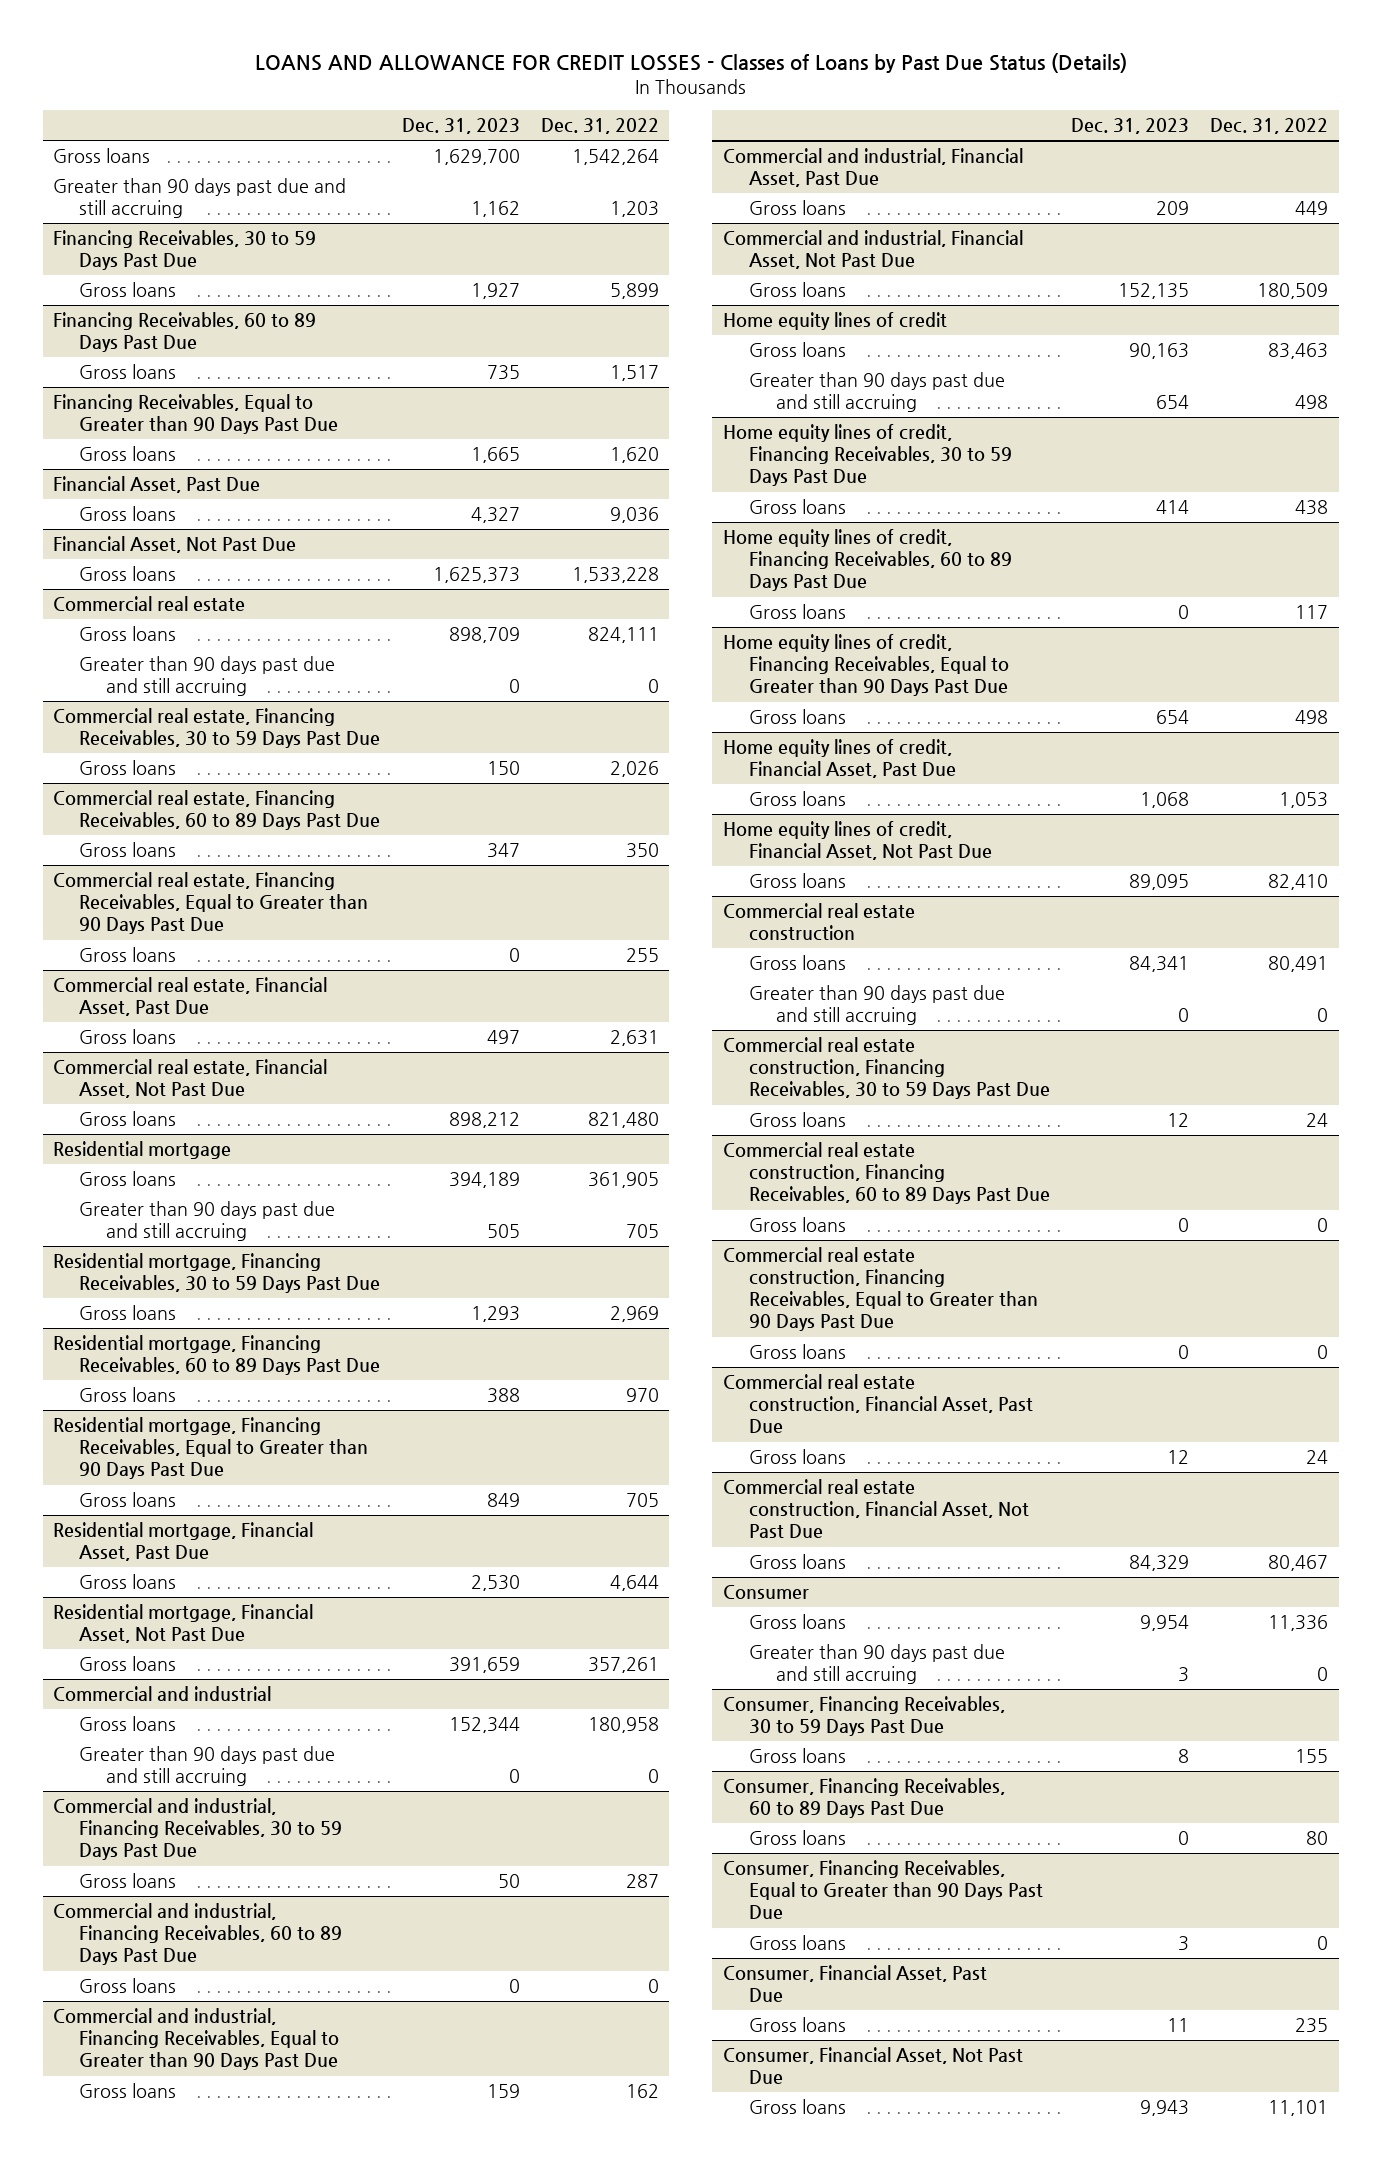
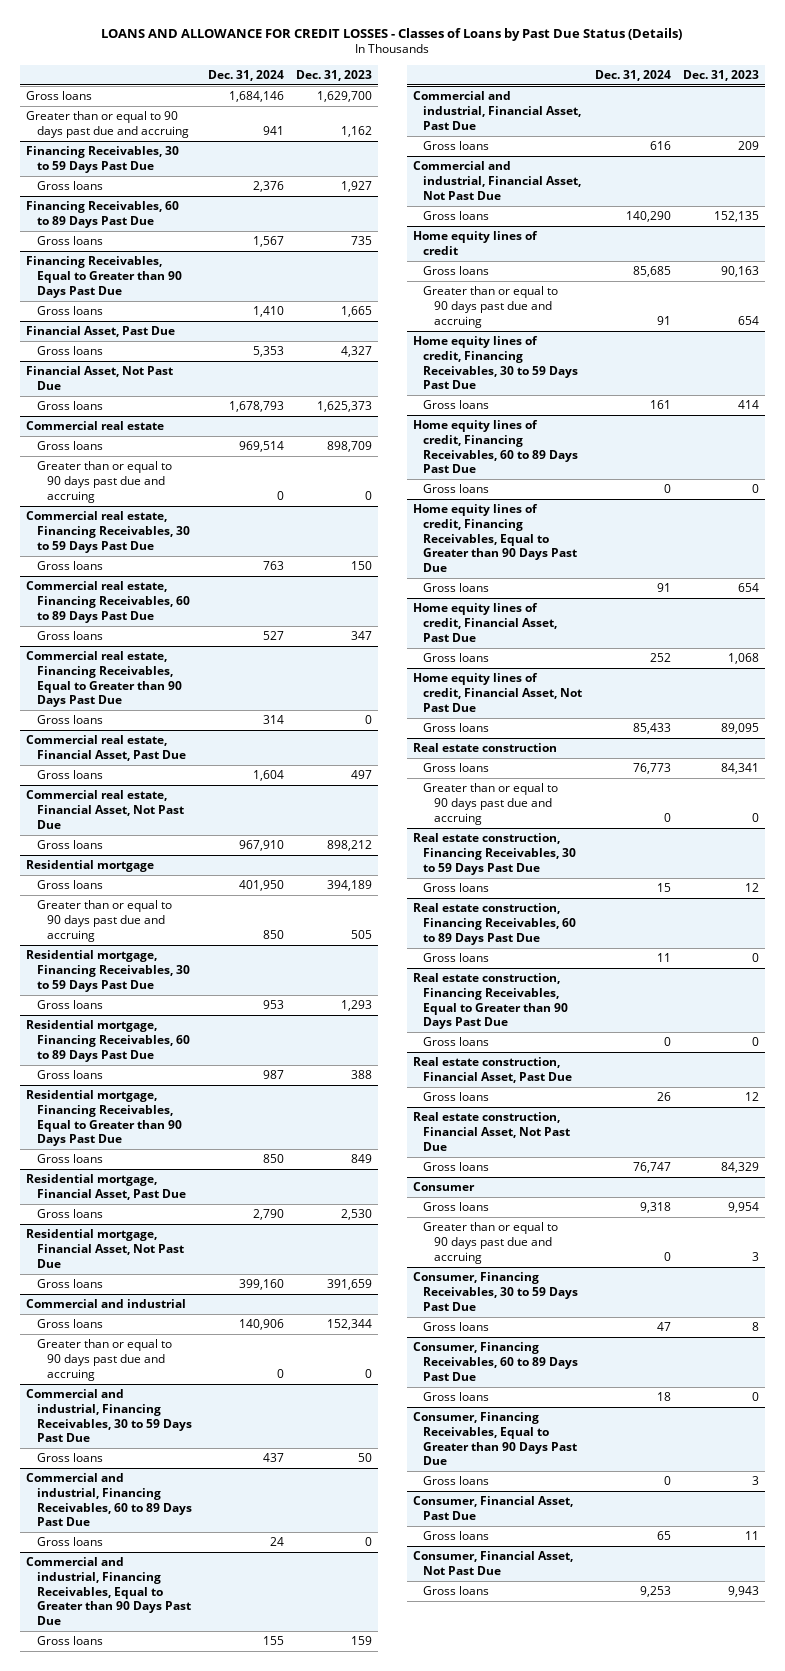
- | Dec. 31, 2023 | Dec. 31, 2022
+ | Dec. 31, 2024 | Dec. 31, 2023
- Greater than 90 days past due and still accruing | 1,162 | 1,203
+ Greater than or equal to 90 days past due and accruing | 941 | 1,162
@ Commercial real estate
- Greater than 90 days past due and still accruing | 0 | 0
+ Greater than or equal to 90 days past due and accruing | 0 | 0
@ Residential mortgage
- Greater than 90 days past due and still accruing | 505 | 705
+ Greater than or equal to 90 days past due and accruing | 850 | 505
@ Commercial and industrial
- Greater than 90 days past due and still accruing | 0 | 0
+ Greater than or equal to 90 days past due and accruing | 0 | 0
@ Home equity lines of credit
- Greater than 90 days past due and still accruing | 654 | 498
+ Greater than or equal to 90 days past due and accruing | 91 | 654
- Commercial real estate construction
+ Real estate construction
- Greater than 90 days past due and still accruing | 0 | 0
- Commercial real estate construction, Financing Receivables, 30 to 59 Days Past Due
+ Greater than or equal to 90 days past due and accruing | 0 | 0
+ Real estate construction, Financing Receivables, 30 to 59 Days Past Due
- Commercial real estate construction, Financing Receivables, 60 to 89 Days Past Due
+ Real estate construction, Financing Receivables, 60 to 89 Days Past Due
- Commercial real estate construction, Financing Receivables, Equal to Greater than 90 Days Past Due
+ Real estate construction, Financing Receivables, Equal to Greater than 90 Days Past Due
- Commercial real estate construction, Financial Asset, Past Due
+ Real estate construction, Financial Asset, Past Due
- Commercial real estate construction, Financial Asset, Not Past Due
+ Real estate construction, Financial Asset, Not Past Due
@ Consumer
- Greater than 90 days past due and still accruing | 3 | 0
+ Greater than or equal to 90 days past due and accruing | 0 | 3

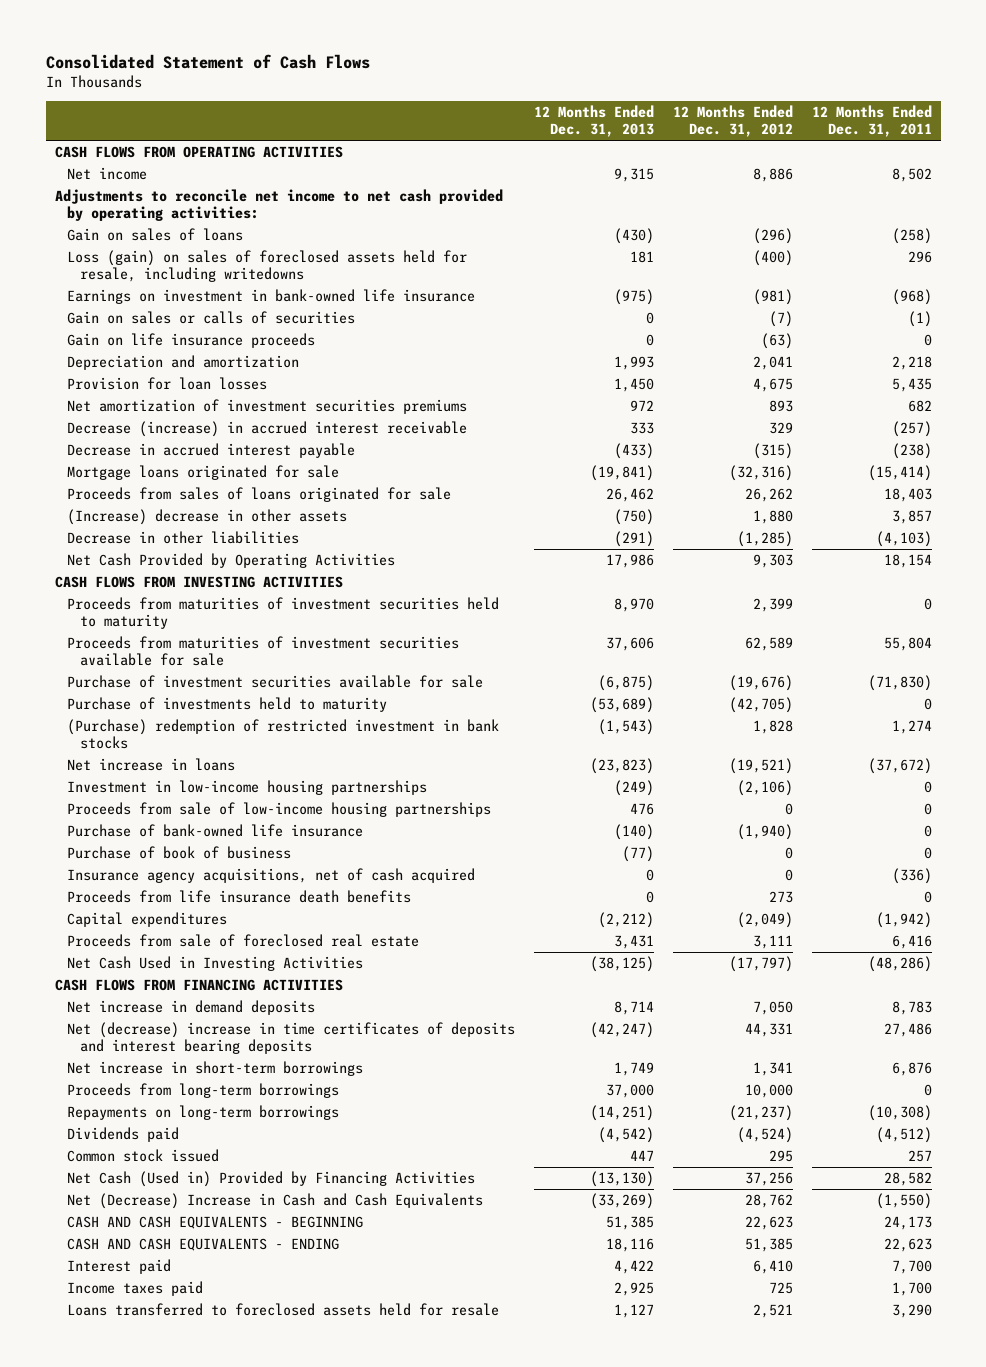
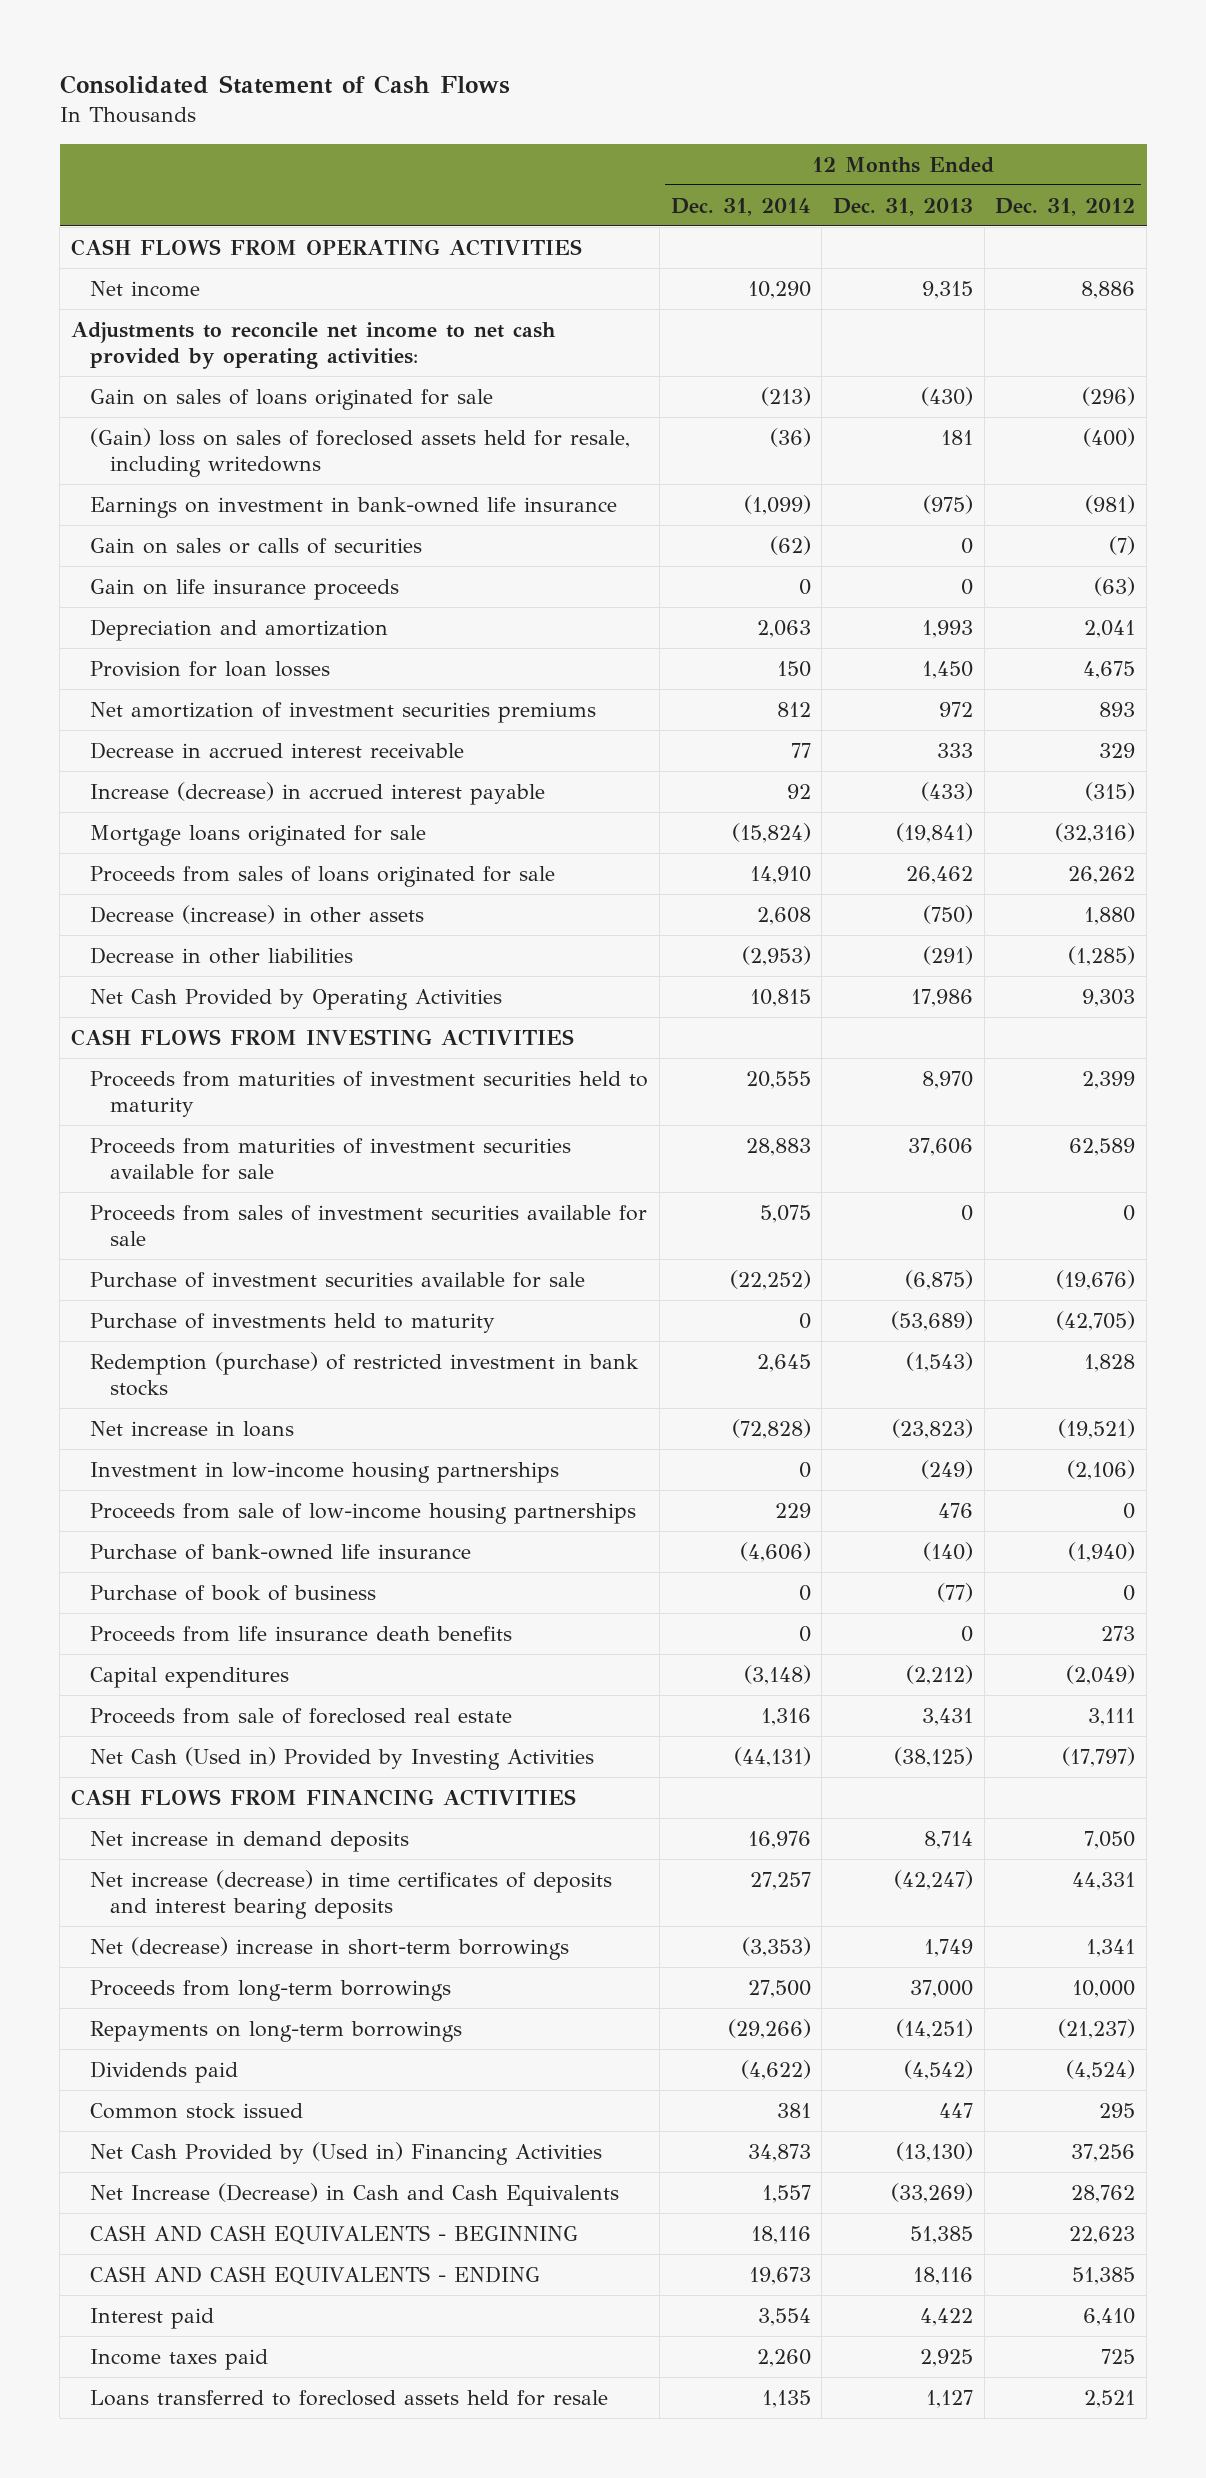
- | 12 Months Ended Dec. 31, 2013 | 12 Months Ended Dec. 31, 2012 | 12 Months Ended Dec. 31, 2011
+ | 12 Months Ended Dec. 31, 2014 | 12 Months Ended Dec. 31, 2013 | 12 Months Ended Dec. 31, 2012
- Gain on sales of loans | (430) | (296) | (258)
- Loss (gain) on sales of foreclosed assets held for resale, including writedowns | 181 | (400) | 296
+ Gain on sales of loans originated for sale | (213) | (430) | (296)
+ (Gain) loss on sales of foreclosed assets held for resale, including writedowns | (36) | 181 | (400)
- Decrease (increase) in accrued interest receivable | 333 | 329 | (257)
- Decrease in accrued interest payable | (433) | (315) | (238)
+ Decrease in accrued interest receivable | 77 | 333 | 329
+ Increase (decrease) in accrued interest payable | 92 | (433) | (315)
- (Increase) decrease in other assets | (750) | 1,880 | 3,857
+ Decrease (increase) in other assets | 2,608 | (750) | 1,880
+ Proceeds from sales of investment securities available for sale | 5,075 | 0 | 0
- (Purchase) redemption of restricted investment in bank stocks | (1,543) | 1,828 | 1,274
+ Redemption (purchase) of restricted investment in bank stocks | 2,645 | (1,543) | 1,828
- Insurance agency acquisitions, net of cash acquired | 0 | 0 | (336)
- Net Cash Used in Investing Activities | (38,125) | (17,797) | (48,286)
+ Net Cash (Used in) Provided by Investing Activities | (44,131) | (38,125) | (17,797)
- Net (decrease) increase in time certificates of deposits and interest bearing deposits | (42,247) | 44,331 | 27,486
- Net increase in short-term borrowings | 1,749 | 1,341 | 6,876
+ Net increase (decrease) in time certificates of deposits and interest bearing deposits | 27,257 | (42,247) | 44,331
+ Net (decrease) increase in short-term borrowings | (3,353) | 1,749 | 1,341
- Net Cash (Used in) Provided by Financing Activities | (13,130) | 37,256 | 28,582
- Net (Decrease) Increase in Cash and Cash Equivalents | (33,269) | 28,762 | (1,550)
+ Net Cash Provided by (Used in) Financing Activities | 34,873 | (13,130) | 37,256
+ Net Increase (Decrease) in Cash and Cash Equivalents | 1,557 | (33,269) | 28,762

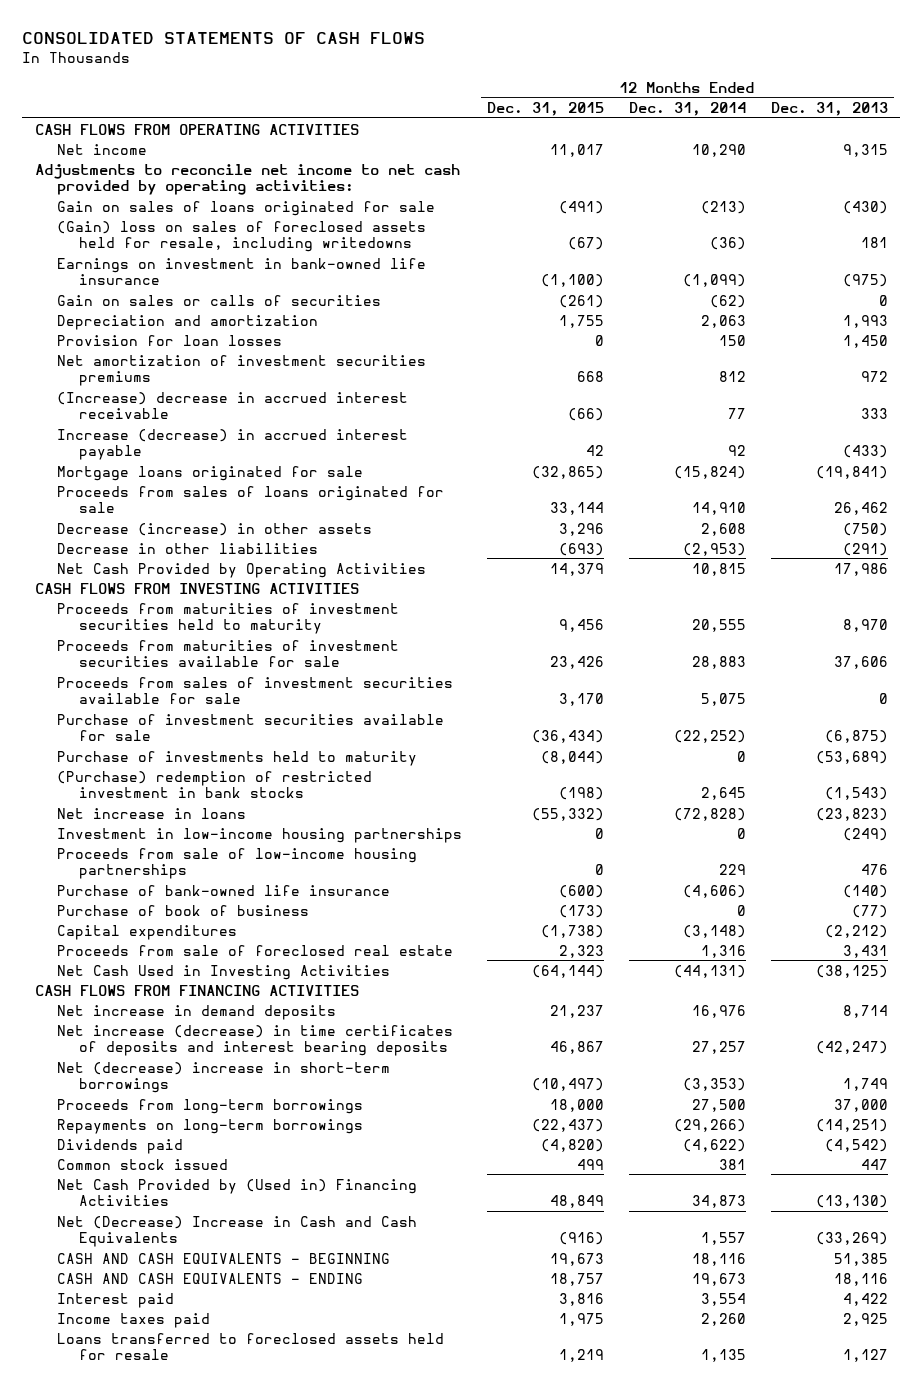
- Consolidated Statement of Cash Flows
+ CONSOLIDATED STATEMENTS OF CASH FLOWS
- | 12 Months Ended Dec. 31, 2014 | 12 Months Ended Dec. 31, 2013 | 12 Months Ended Dec. 31, 2012
+ | 12 Months Ended Dec. 31, 2015 | 12 Months Ended Dec. 31, 2014 | 12 Months Ended Dec. 31, 2013
- Gain on life insurance proceeds | 0 | 0 | (63)
- Decrease in accrued interest receivable | 77 | 333 | 329
+ (Increase) decrease in accrued interest receivable | (66) | 77 | 333
- Redemption (purchase) of restricted investment in bank stocks | 2,645 | (1,543) | 1,828
+ (Purchase) redemption of restricted investment in bank stocks | (198) | 2,645 | (1,543)
- Proceeds from life insurance death benefits | 0 | 0 | 273
- Net Cash (Used in) Provided by Investing Activities | (44,131) | (38,125) | (17,797)
+ Net Cash Used in Investing Activities | (64,144) | (44,131) | (38,125)
- Net Increase (Decrease) in Cash and Cash Equivalents | 1,557 | (33,269) | 28,762
+ Net (Decrease) Increase in Cash and Cash Equivalents | (916) | 1,557 | (33,269)

